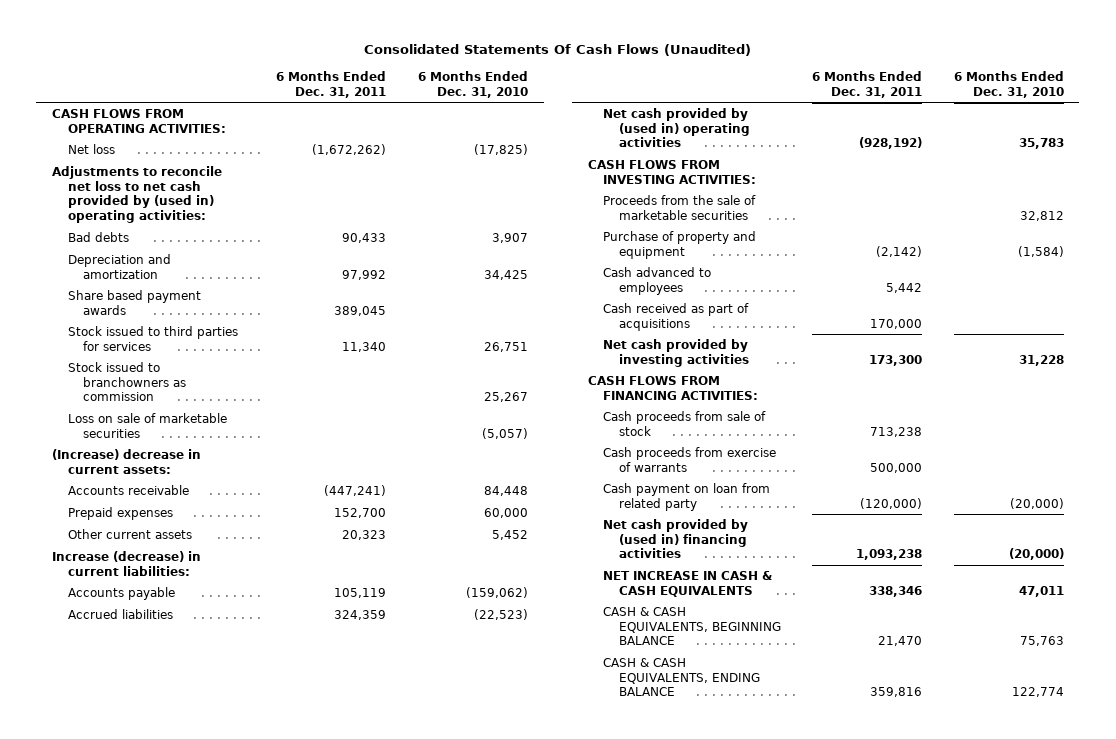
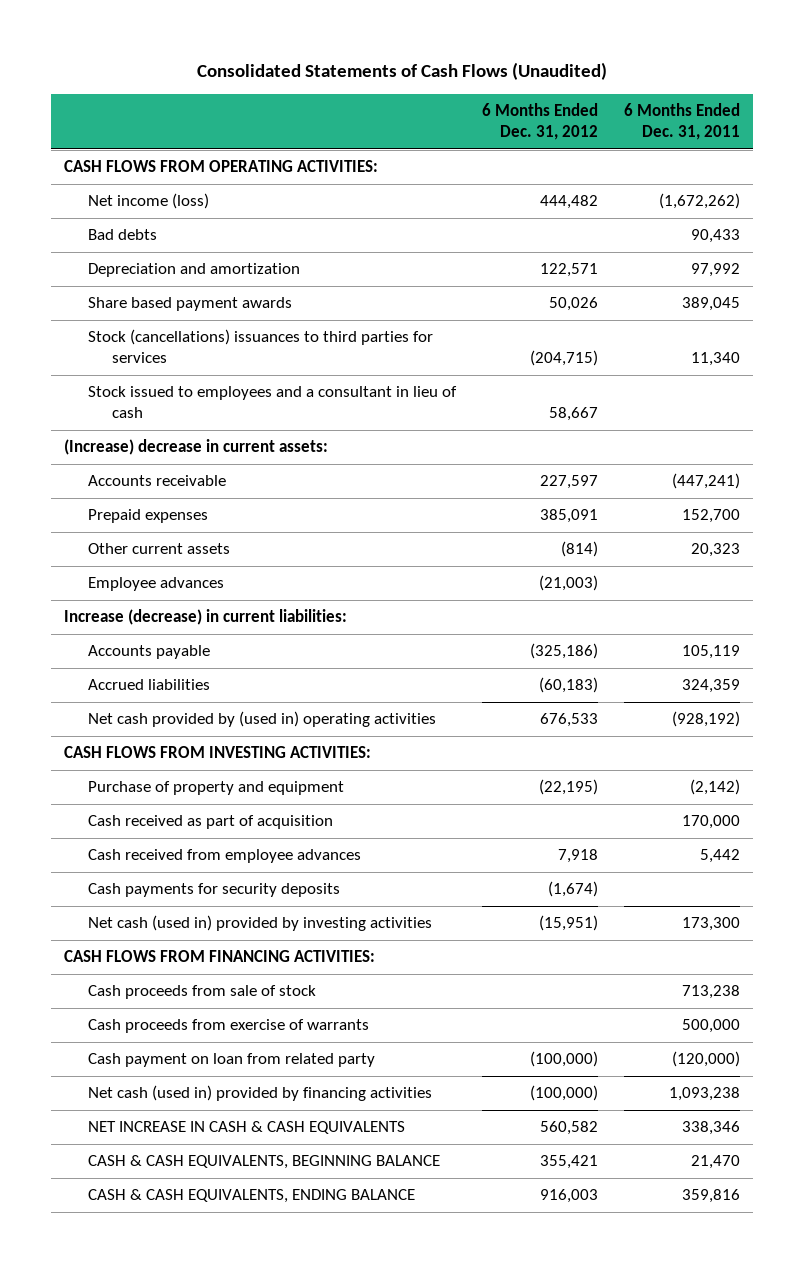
- Consolidated Statements Of Cash Flows (Unaudited)
+ Consolidated Statements of Cash Flows (Unaudited)
- | 6 Months Ended Dec. 31, 2011 | 6 Months Ended Dec. 31, 2010
+ | 6 Months Ended Dec. 31, 2012 | 6 Months Ended Dec. 31, 2011
- Net loss | (1,672,262) | (17,825)
- Adjustments to reconcile net loss to net cash provided by (used in) operating activities:
+ Net income (loss) | 444,482 | (1,672,262)
- Stock issued to third parties for services | 11,340 | 26,751
- Stock issued to branchowners as commission | | 25,267
- Loss on sale of marketable securities | | (5,057)
+ Stock (cancellations) issuances to third parties for services | (204,715) | 11,340
+ Stock issued to employees and a consultant in lieu of cash | 58,667 |
+ Employee advances | (21,003) |
- Proceeds from the sale of marketable securities | | 32,812
- Cash advanced to employees | 5,442 |
- Cash received as part of acquisitions | 170,000 |
- Net cash provided by investing activities | 173,300 | 31,228
+ Cash received as part of acquisition | | 170,000
+ Cash received from employee advances | 7,918 | 5,442
+ Cash payments for security deposits | (1,674) |
+ Net cash (used in) provided by investing activities | (15,951) | 173,300
- Net cash provided by (used in) financing activities | 1,093,238 | (20,000)
+ Net cash (used in) provided by financing activities | (100,000) | 1,093,238

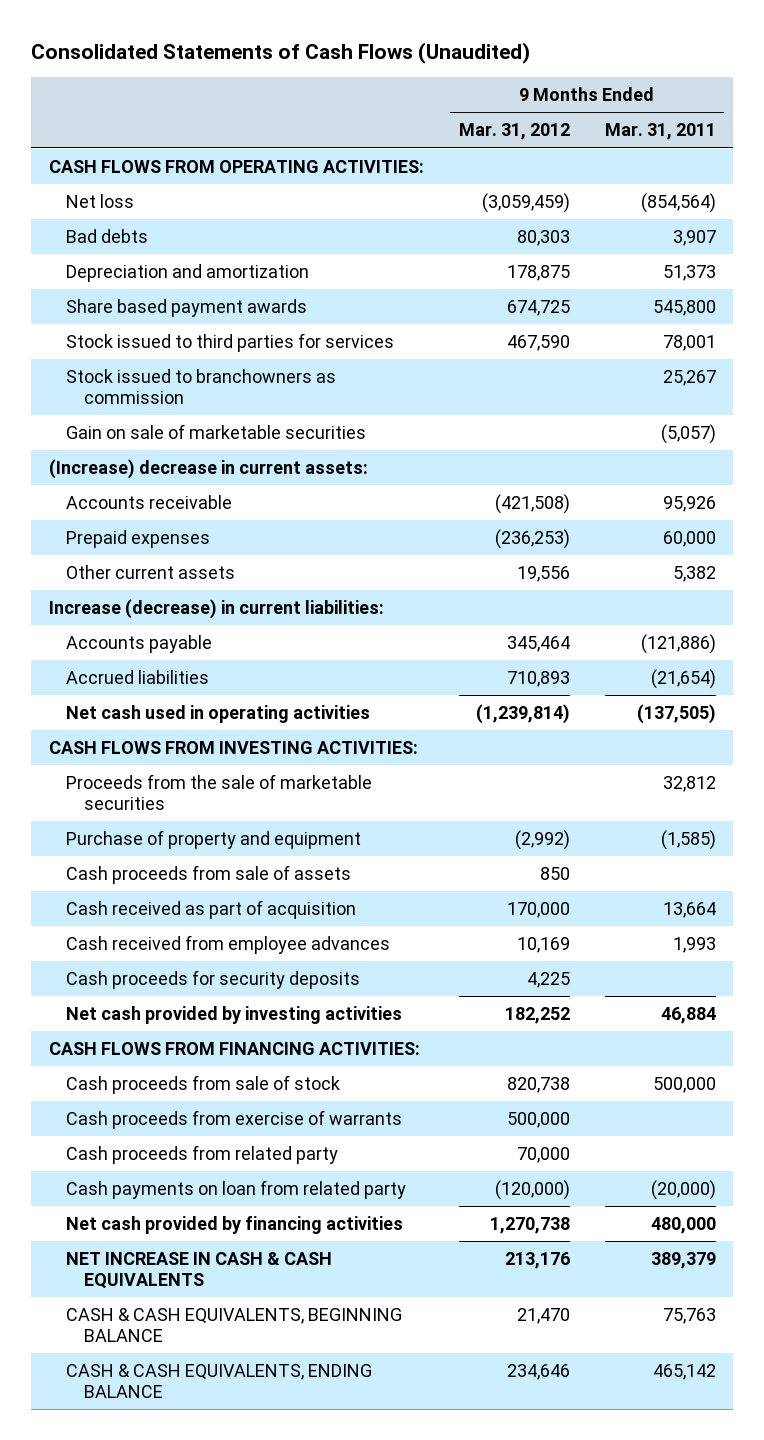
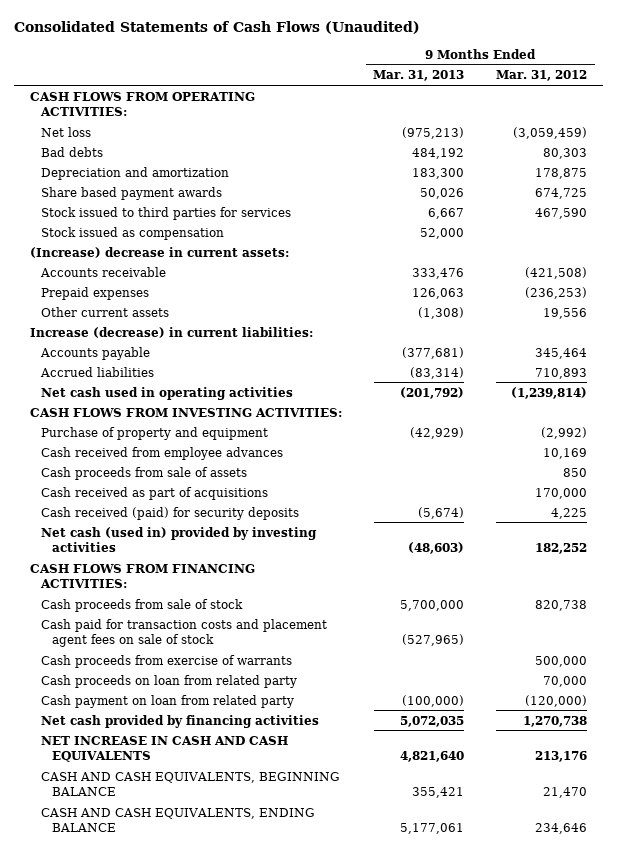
- | 9 Months Ended Mar. 31, 2012 | 9 Months Ended Mar. 31, 2011
+ | 9 Months Ended Mar. 31, 2013 | 9 Months Ended Mar. 31, 2012
- Stock issued to branchowners as commission | | 25,267
- Gain on sale of marketable securities | | (5,057)
+ Stock issued as compensation | 52,000 |
- Proceeds from the sale of marketable securities | | 32,812
- Cash received as part of acquisition | 170,000 | 13,664
- Cash proceeds for security deposits | 4,225 |
- Net cash provided by investing activities | 182,252 | 46,884
moved down: Cash proceeds from sale of assets | | 850
+ Cash received as part of acquisitions | | 170,000
+ Cash received (paid) for security deposits | (5,674) | 4,225
+ Net cash (used in) provided by investing activities | (48,603) | 182,252
+ Cash paid for transaction costs and placement agent fees on sale of stock | (527,965) |
- Cash proceeds from related party | 70,000 |
- Cash payments on loan from related party | (120,000) | (20,000)
+ Cash proceeds on loan from related party | | 70,000
+ Cash payment on loan from related party | (100,000) | (120,000)
- NET INCREASE IN CASH & CASH EQUIVALENTS | 213,176 | 389,379
- CASH & CASH EQUIVALENTS, BEGINNING BALANCE | 21,470 | 75,763
- CASH & CASH EQUIVALENTS, ENDING BALANCE | 234,646 | 465,142
+ NET INCREASE IN CASH AND CASH EQUIVALENTS | 4,821,640 | 213,176
+ CASH AND CASH EQUIVALENTS, BEGINNING BALANCE | 355,421 | 21,470
+ CASH AND CASH EQUIVALENTS, ENDING BALANCE | 5,177,061 | 234,646

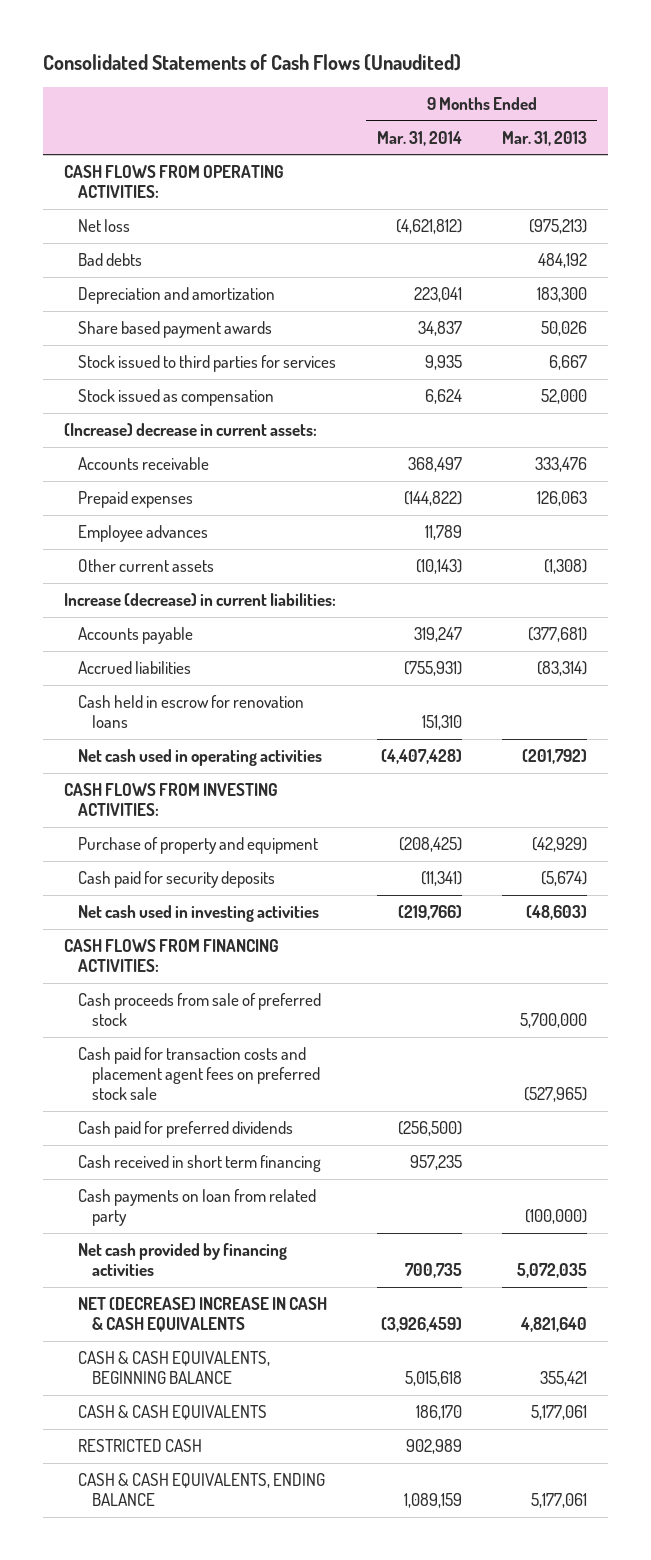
- | 9 Months Ended Mar. 31, 2013 | 9 Months Ended Mar. 31, 2012
+ | 9 Months Ended Mar. 31, 2014 | 9 Months Ended Mar. 31, 2013
+ Employee advances | 11,789 |
+ Cash held in escrow for renovation loans | 151,310 |
- Cash received from employee advances | | 10,169
- Cash proceeds from sale of assets | | 850
- Cash received as part of acquisitions | | 170,000
- Cash received (paid) for security deposits | (5,674) | 4,225
- Net cash (used in) provided by investing activities | (48,603) | 182,252
+ Cash paid for security deposits | (11,341) | (5,674)
+ Net cash used in investing activities | (219,766) | (48,603)
- Cash proceeds from sale of stock | 5,700,000 | 820,738
- Cash paid for transaction costs and placement agent fees on sale of stock | (527,965) |
- Cash proceeds from exercise of warrants | | 500,000
- Cash proceeds on loan from related party | | 70,000
- Cash payment on loan from related party | (100,000) | (120,000)
+ Cash proceeds from sale of preferred stock | | 5,700,000
+ Cash paid for transaction costs and placement agent fees on preferred stock sale | | (527,965)
+ Cash paid for preferred dividends | (256,500) |
+ Cash received in short term financing | 957,235 |
+ Cash payments on loan from related party | | (100,000)
- NET INCREASE IN CASH AND CASH EQUIVALENTS | 4,821,640 | 213,176
- CASH AND CASH EQUIVALENTS, BEGINNING BALANCE | 355,421 | 21,470
- CASH AND CASH EQUIVALENTS, ENDING BALANCE | 5,177,061 | 234,646
+ NET (DECREASE) INCREASE IN CASH & CASH EQUIVALENTS | (3,926,459) | 4,821,640
+ CASH & CASH EQUIVALENTS, BEGINNING BALANCE | 5,015,618 | 355,421
+ CASH & CASH EQUIVALENTS | 186,170 | 5,177,061
+ RESTRICTED CASH | 902,989 |
+ CASH & CASH EQUIVALENTS, ENDING BALANCE | 1,089,159 | 5,177,061

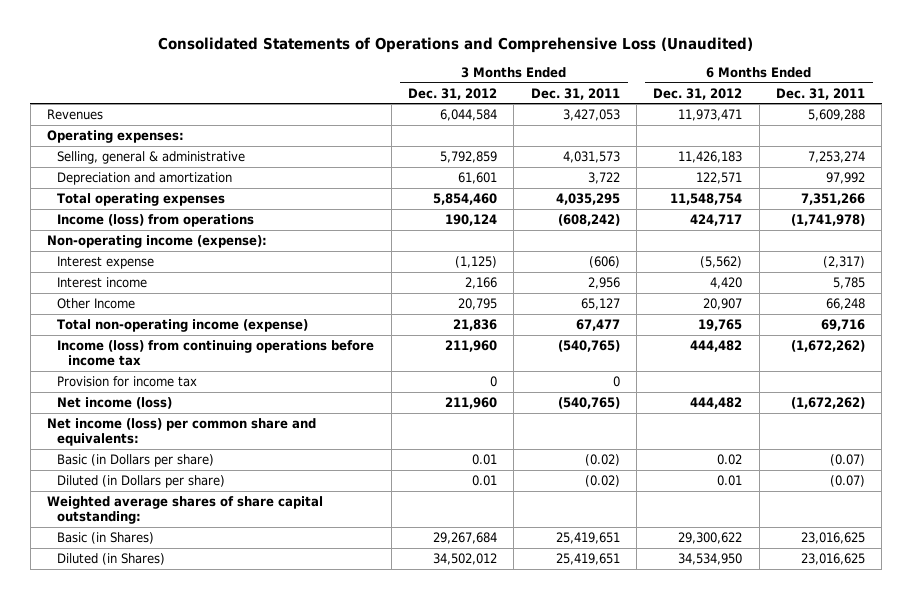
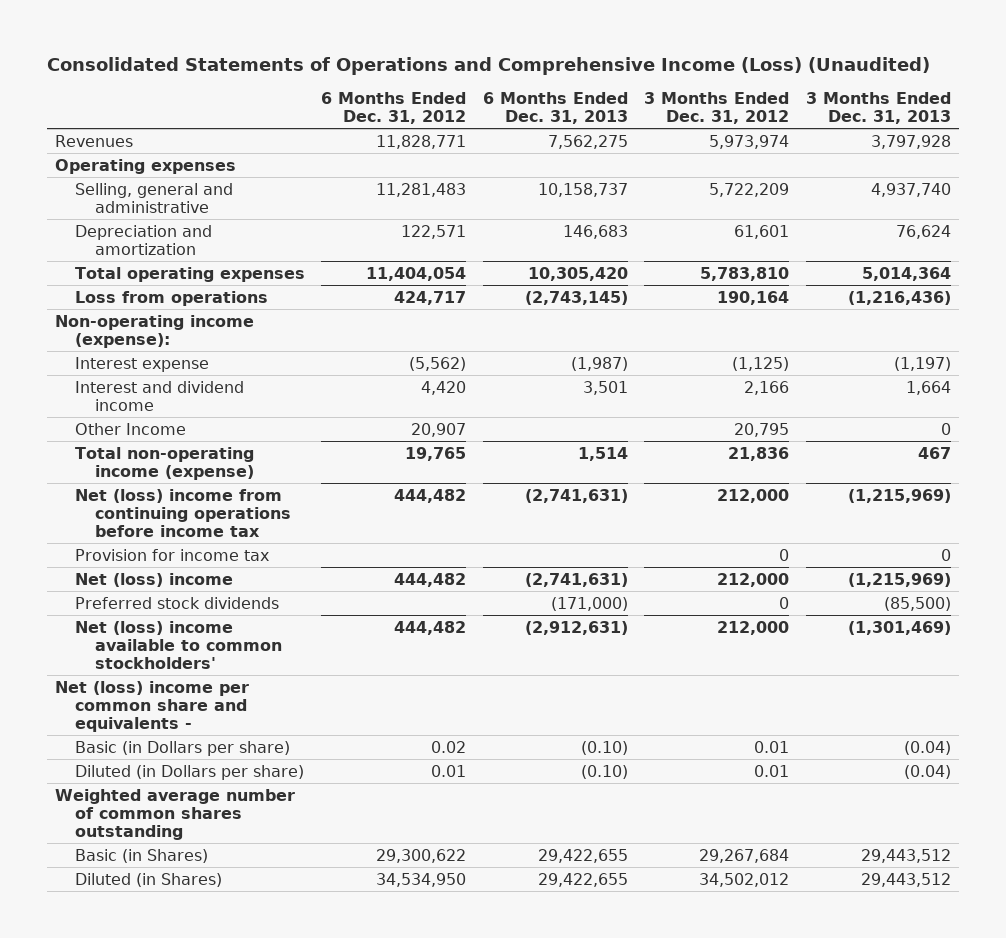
- Consolidated Statements of Operations and Comprehensive Loss (Unaudited)
+ Consolidated Statements of Operations and Comprehensive Income (Loss) (Unaudited)
- | 3 Months Ended Dec. 31, 2012 | 3 Months Ended Dec. 31, 2011 | 6 Months Ended Dec. 31, 2012 | 6 Months Ended Dec. 31, 2011
+ | 6 Months Ended Dec. 31, 2012 | 6 Months Ended Dec. 31, 2013 | 3 Months Ended Dec. 31, 2012 | 3 Months Ended Dec. 31, 2013
- Revenues | 6,044,584 | 3,427,053 | 11,973,471 | 5,609,288
- Operating expenses:
- Selling, general & administrative | 5,792,859 | 4,031,573 | 11,426,183 | 7,253,274
+ Revenues | 11,828,771 | 7,562,275 | 5,973,974 | 3,797,928
+ Operating expenses
+ Selling, general and administrative | 11,281,483 | 10,158,737 | 5,722,209 | 4,937,740
- Total operating expenses | 5,854,460 | 4,035,295 | 11,548,754 | 7,351,266
- Income (loss) from operations | 190,124 | (608,242) | 424,717 | (1,741,978)
+ Total operating expenses | 11,404,054 | 10,305,420 | 5,783,810 | 5,014,364
+ Loss from operations | 424,717 | (2,743,145) | 190,164 | (1,216,436)
- Interest income | 2,166 | 2,956 | 4,420 | 5,785
+ Interest and dividend income | 4,420 | 3,501 | 2,166 | 1,664
- Income (loss) from continuing operations before income tax | 211,960 | (540,765) | 444,482 | (1,672,262)
+ Net (loss) income from continuing operations before income tax | 444,482 | (2,741,631) | 212,000 | (1,215,969)
- Net income (loss) | 211,960 | (540,765) | 444,482 | (1,672,262)
- Net income (loss) per common share and equivalents:
+ Net (loss) income | 444,482 | (2,741,631) | 212,000 | (1,215,969)
+ Preferred stock dividends | | (171,000) | 0 | (85,500)
+ Net (loss) income available to common stockholders' | 444,482 | (2,912,631) | 212,000 | (1,301,469)
+ Net (loss) income per common share and equivalents -
- Weighted average shares of share capital outstanding:
+ Weighted average number of common shares outstanding

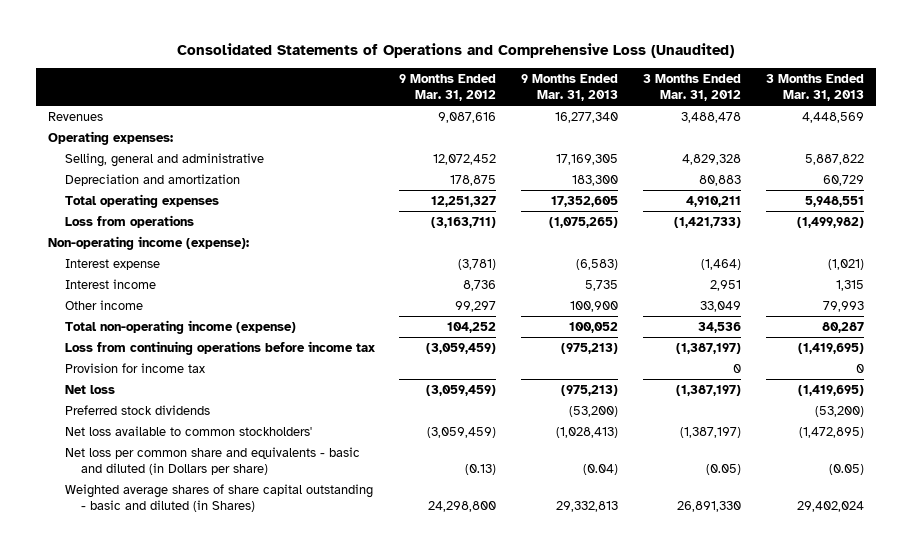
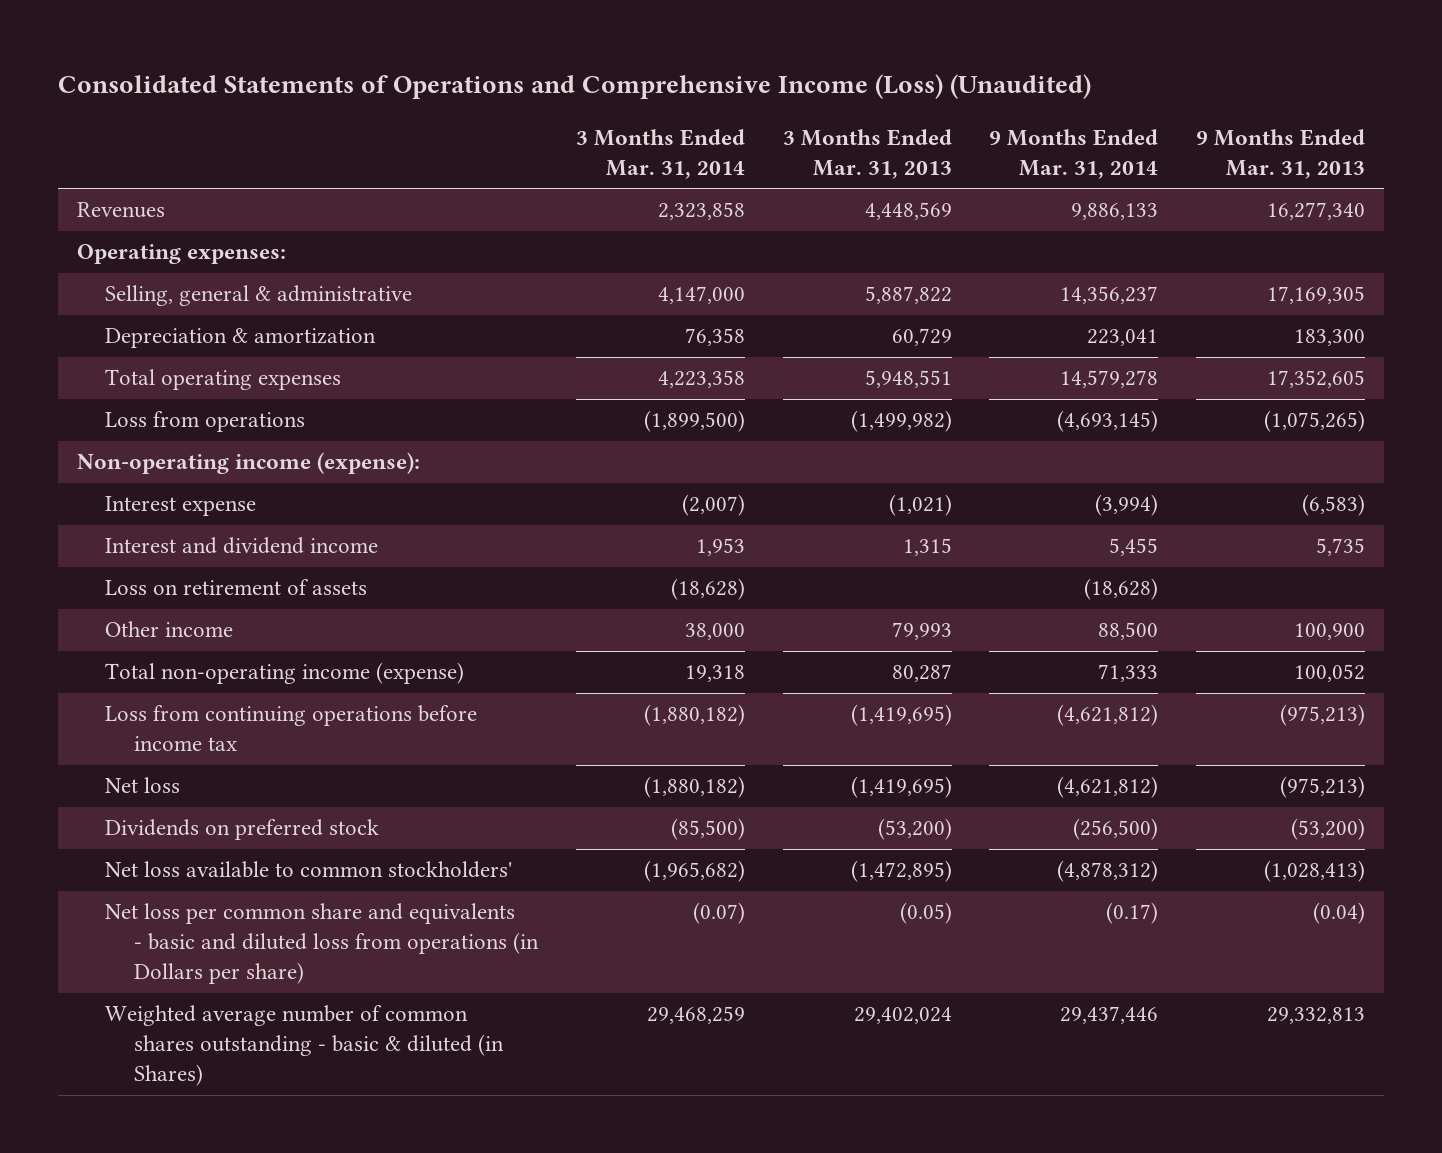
- Consolidated Statements of Operations and Comprehensive Loss (Unaudited)
+ Consolidated Statements of Operations and Comprehensive Income (Loss) (Unaudited)
- | 9 Months Ended Mar. 31, 2012 | 9 Months Ended Mar. 31, 2013 | 3 Months Ended Mar. 31, 2012 | 3 Months Ended Mar. 31, 2013
+ | 3 Months Ended Mar. 31, 2014 | 3 Months Ended Mar. 31, 2013 | 9 Months Ended Mar. 31, 2014 | 9 Months Ended Mar. 31, 2013
- Selling, general and administrative | 12,072,452 | 17,169,305 | 4,829,328 | 5,887,822
- Depreciation and amortization | 178,875 | 183,300 | 80,883 | 60,729
+ Selling, general & administrative | 4,147,000 | 5,887,822 | 14,356,237 | 17,169,305
+ Depreciation & amortization | 76,358 | 60,729 | 223,041 | 183,300
- Interest income | 8,736 | 5,735 | 2,951 | 1,315
+ Interest and dividend income | 1,953 | 1,315 | 5,455 | 5,735
+ Loss on retirement of assets | (18,628) | | (18,628) |
- Provision for income tax | | | 0 | 0
- Preferred stock dividends | | (53,200) | | (53,200)
+ Dividends on preferred stock | (85,500) | (53,200) | (256,500) | (53,200)
- Net loss per common share and equivalents - basic and diluted (in Dollars per share) | (0.13) | (0.04) | (0.05) | (0.05)
- Weighted average shares of share capital outstanding - basic and diluted (in Shares) | 24,298,800 | 29,332,813 | 26,891,330 | 29,402,024
+ Net loss per common share and equivalents - basic and diluted loss from operations (in Dollars per share) | (0.07) | (0.05) | (0.17) | (0.04)
+ Weighted average number of common shares outstanding - basic & diluted (in Shares) | 29,468,259 | 29,402,024 | 29,437,446 | 29,332,813

